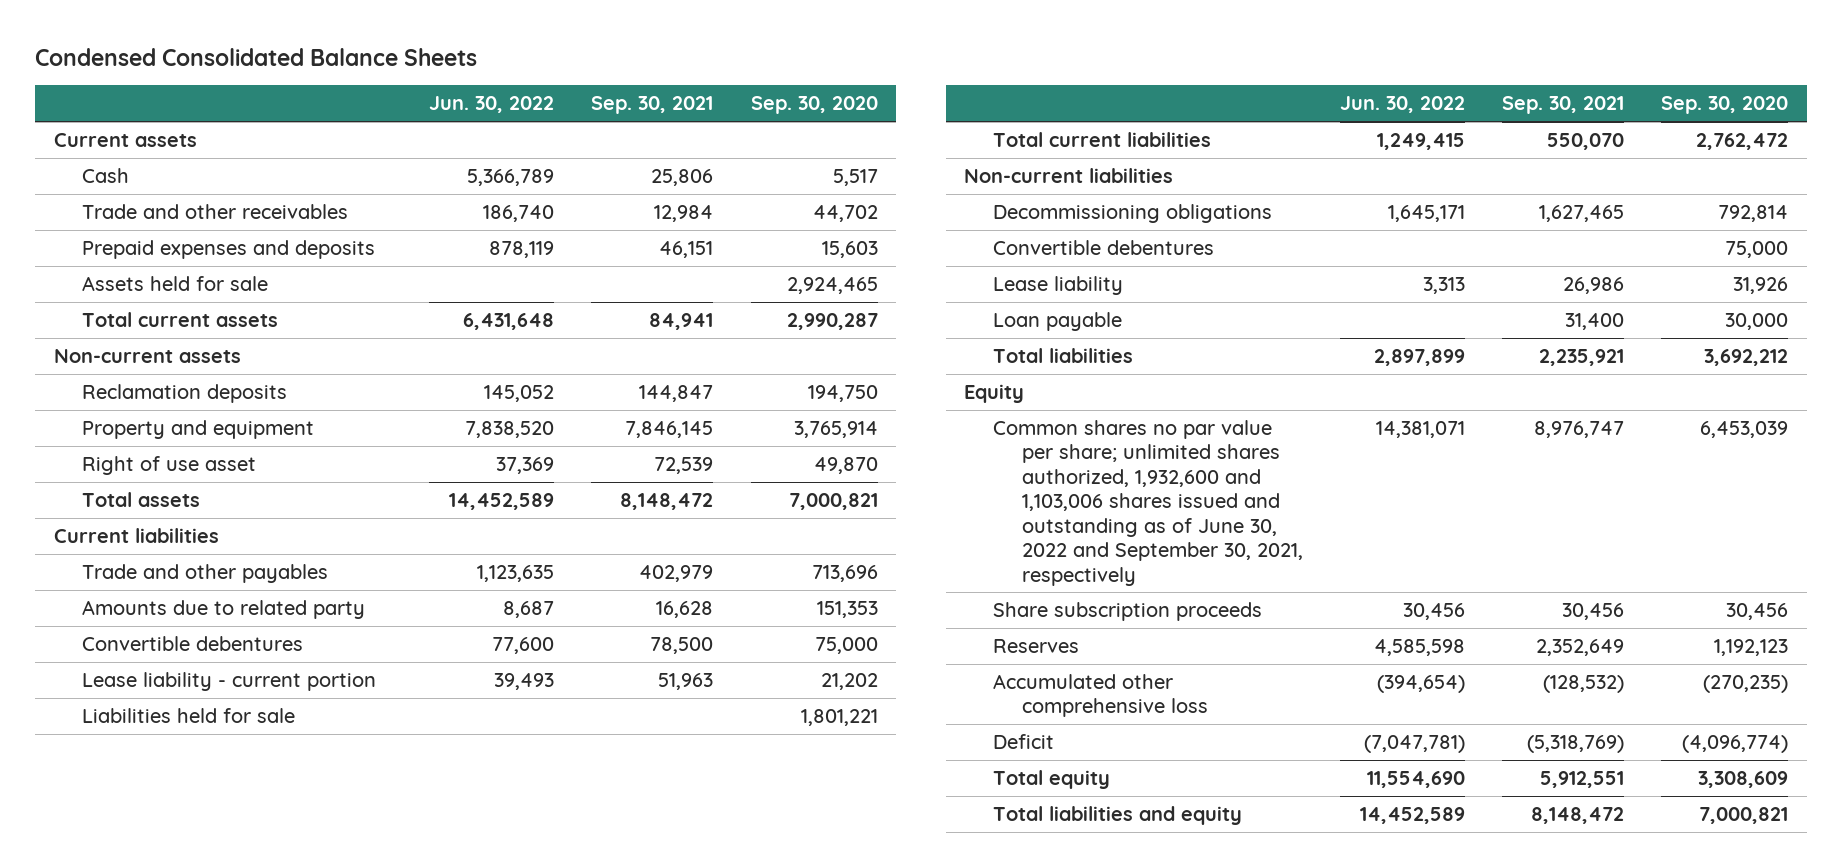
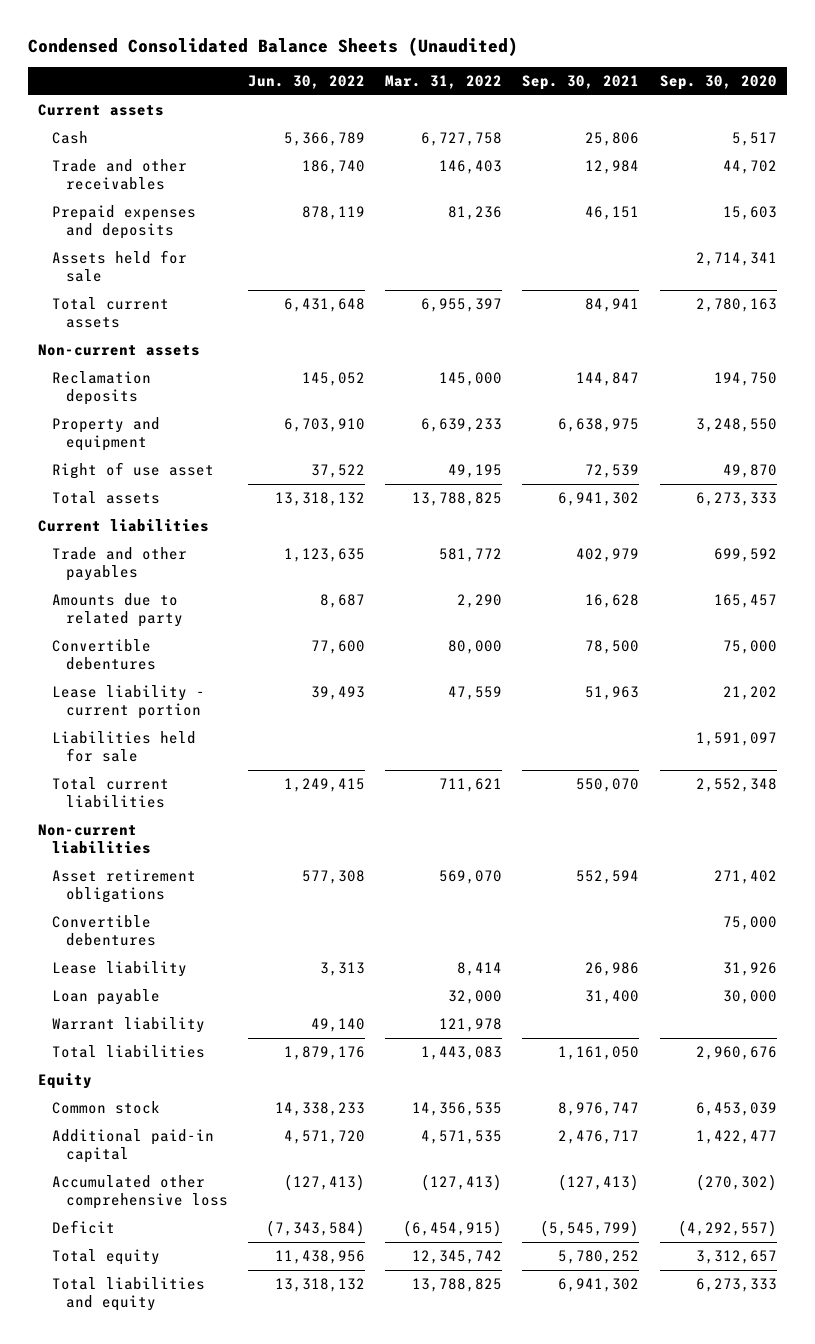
- Condensed Consolidated Balance Sheets
+ Condensed Consolidated Balance Sheets (Unaudited)
- | Jun. 30, 2022 | Sep. 30, 2021 | Sep. 30, 2020
+ | Jun. 30, 2022 | Mar. 31, 2022 | Sep. 30, 2021 | Sep. 30, 2020
- Assets held for sale | | | 2,924,465
- Total current assets | 6,431,648 | 84,941 | 2,990,287
+ Assets held for sale | | | | 2,714,341
+ Total current assets | 6,431,648 | 6,955,397 | 84,941 | 2,780,163
- Property and equipment | 7,838,520 | 7,846,145 | 3,765,914
- Right of use asset | 37,369 | 72,539 | 49,870
- Total assets | 14,452,589 | 8,148,472 | 7,000,821
+ Property and equipment | 6,703,910 | 6,639,233 | 6,638,975 | 3,248,550
+ Right of use asset | 37,522 | 49,195 | 72,539 | 49,870
+ Total assets | 13,318,132 | 13,788,825 | 6,941,302 | 6,273,333
- Trade and other payables | 1,123,635 | 402,979 | 713,696
- Amounts due to related party | 8,687 | 16,628 | 151,353
+ Trade and other payables | 1,123,635 | 581,772 | 402,979 | 699,592
+ Amounts due to related party | 8,687 | 2,290 | 16,628 | 165,457
- Liabilities held for sale | | | 1,801,221
- Total current liabilities | 1,249,415 | 550,070 | 2,762,472
+ Liabilities held for sale | | | | 1,591,097
+ Total current liabilities | 1,249,415 | 711,621 | 550,070 | 2,552,348
- Decommissioning obligations | 1,645,171 | 1,627,465 | 792,814
+ Asset retirement obligations | 577,308 | 569,070 | 552,594 | 271,402
- Total liabilities | 2,897,899 | 2,235,921 | 3,692,212
+ Warrant liability | 49,140 | 121,978 | |
+ Total liabilities | 1,879,176 | 1,443,083 | 1,161,050 | 2,960,676
- Common shares no par value per share; unlimited shares authorized, 1,932,600 and 1,103,006 shares issued and outstanding as of June 30, 2022 and September 30, 2021, respectively | 14,381,071 | 8,976,747 | 6,453,039
- Share subscription proceeds | 30,456 | 30,456 | 30,456
- Reserves | 4,585,598 | 2,352,649 | 1,192,123
- Accumulated other comprehensive loss | (394,654) | (128,532) | (270,235)
- Deficit | (7,047,781) | (5,318,769) | (4,096,774)
- Total equity | 11,554,690 | 5,912,551 | 3,308,609
- Total liabilities and equity | 14,452,589 | 8,148,472 | 7,000,821
+ Common stock | 14,338,233 | 14,356,535 | 8,976,747 | 6,453,039
+ Additional paid-in capital | 4,571,720 | 4,571,535 | 2,476,717 | 1,422,477
+ Accumulated other comprehensive loss | (127,413) | (127,413) | (127,413) | (270,302)
+ Deficit | (7,343,584) | (6,454,915) | (5,545,799) | (4,292,557)
+ Total equity | 11,438,956 | 12,345,742 | 5,780,252 | 3,312,657
+ Total liabilities and equity | 13,318,132 | 13,788,825 | 6,941,302 | 6,273,333

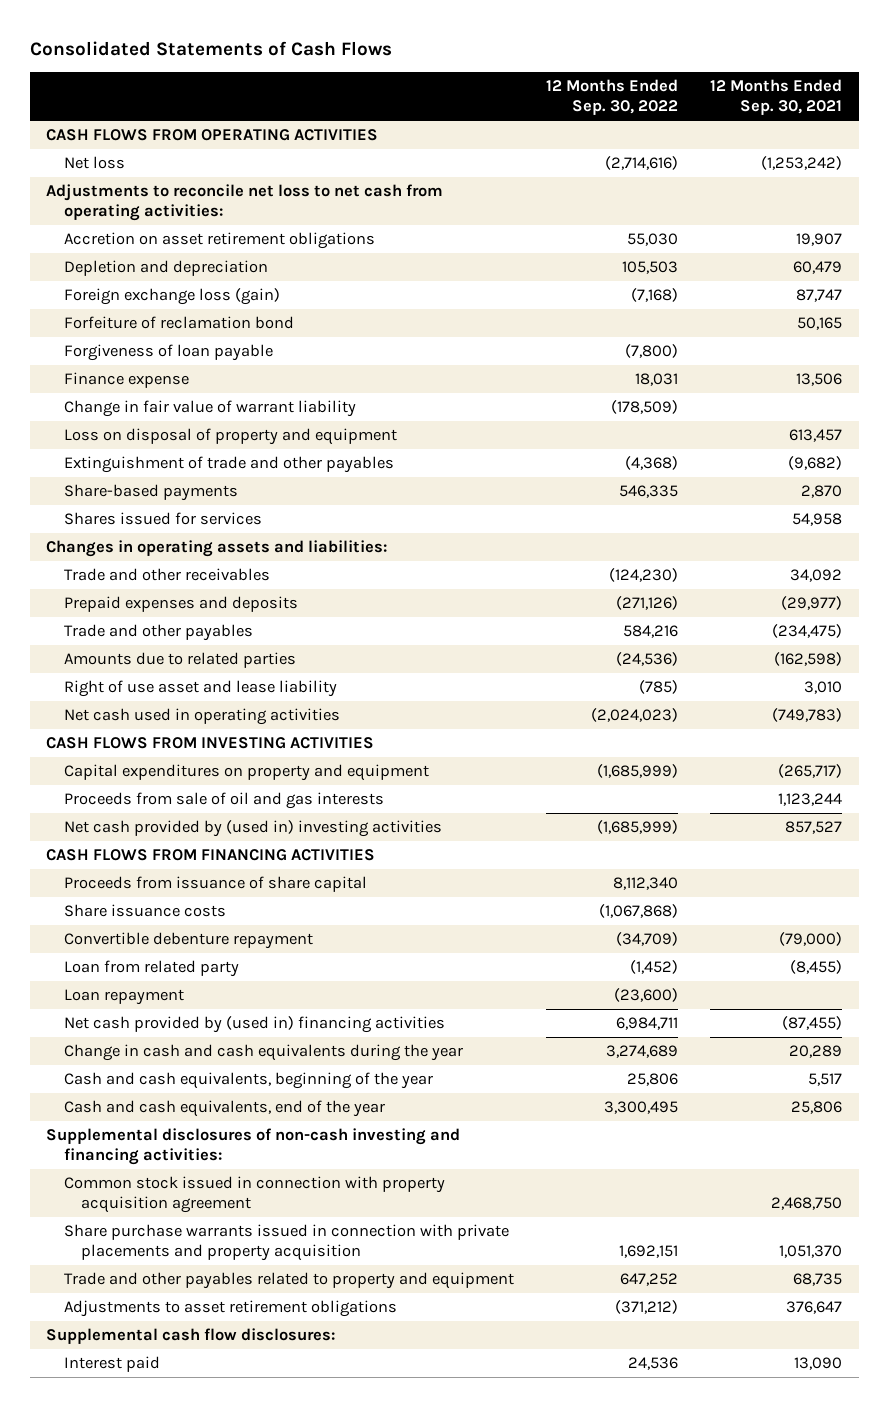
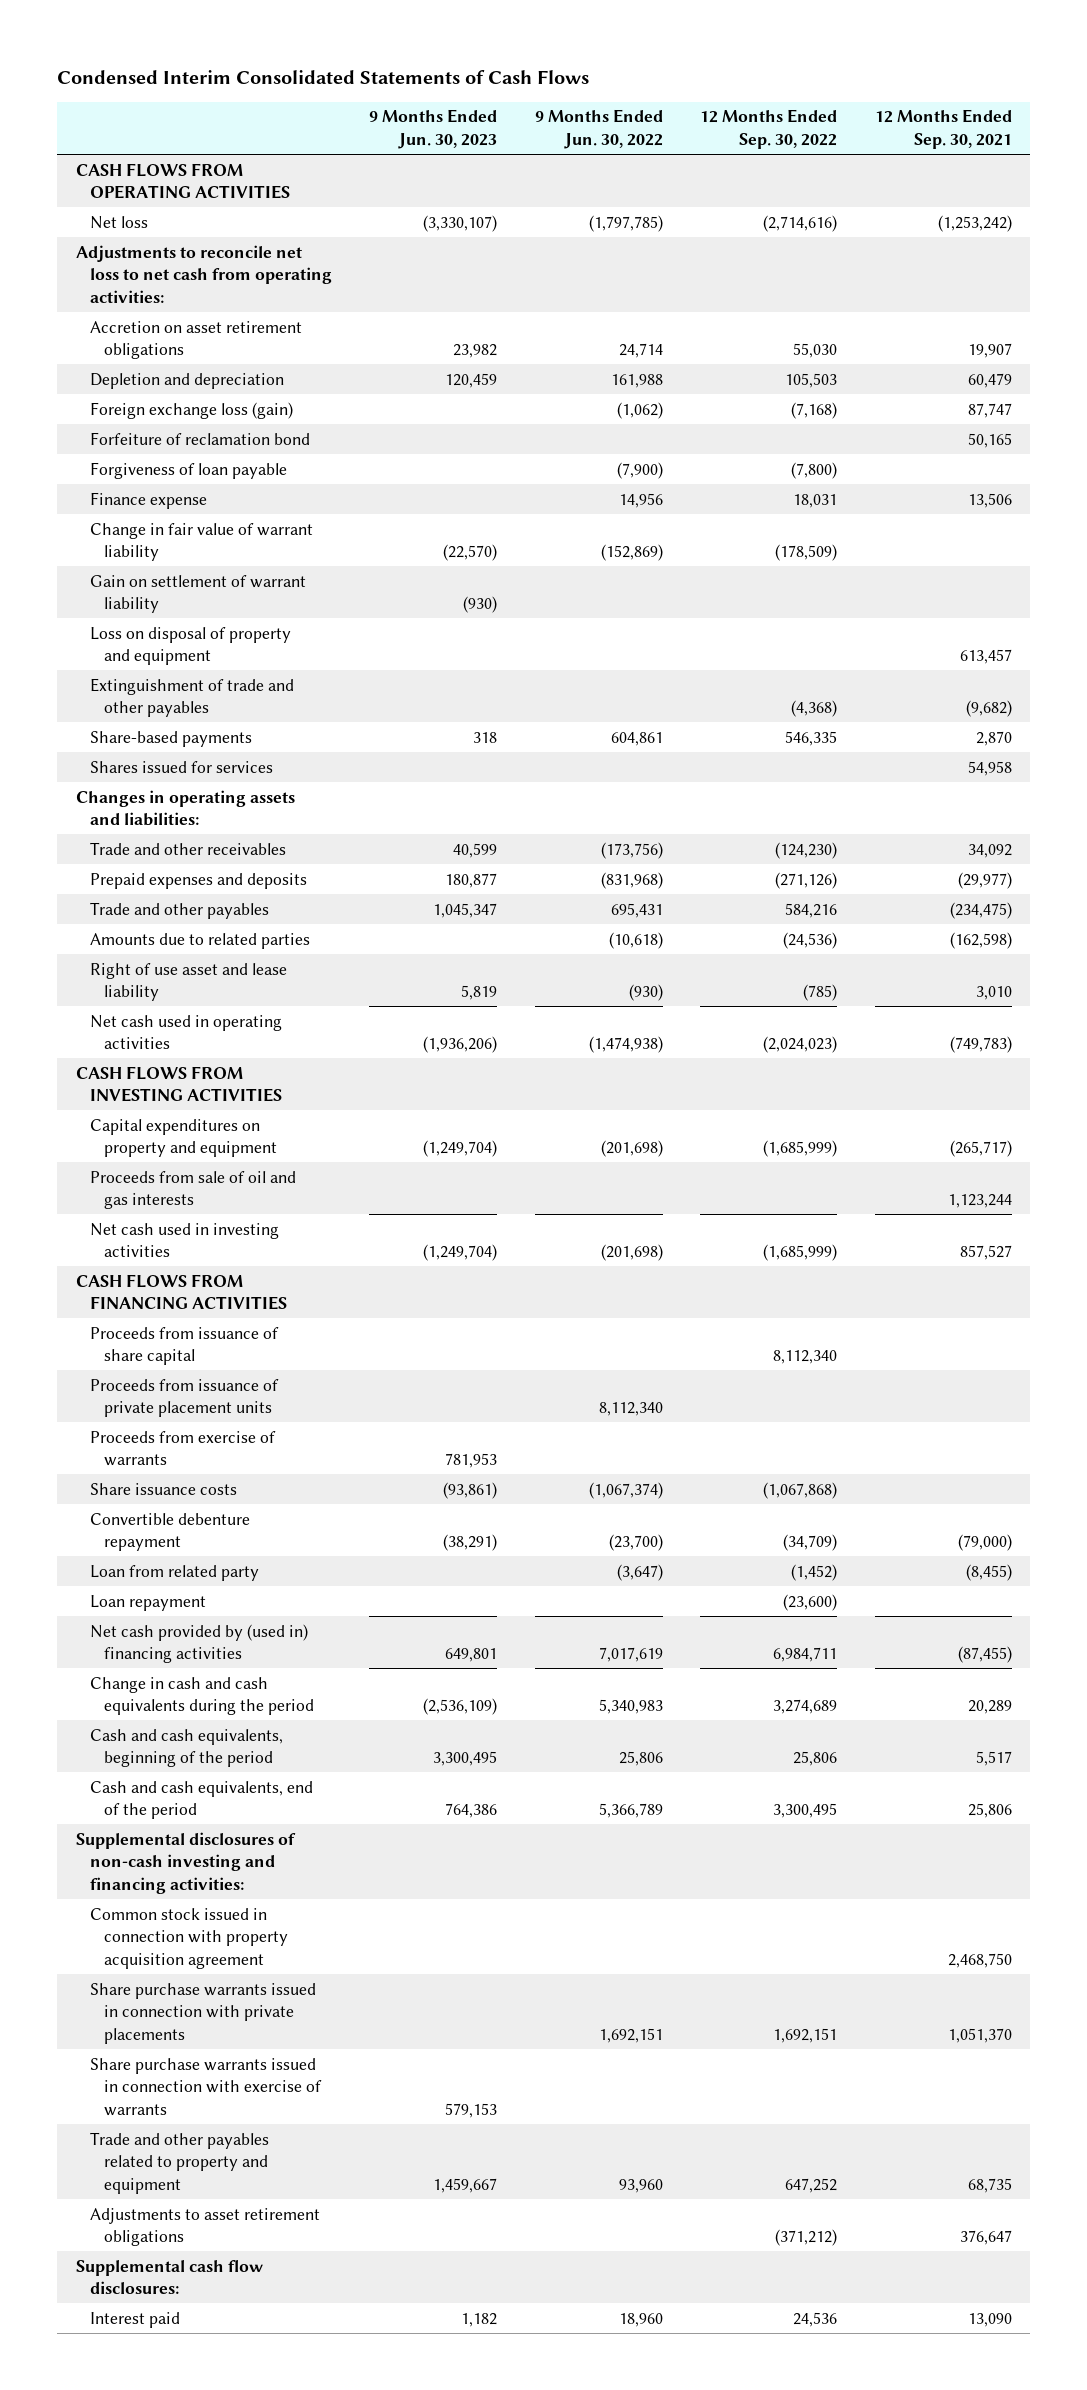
- Consolidated Statements of Cash Flows
+ Condensed Interim Consolidated Statements of Cash Flows
- | 12 Months Ended Sep. 30, 2022 | 12 Months Ended Sep. 30, 2021
+ | 9 Months Ended Jun. 30, 2023 | 9 Months Ended Jun. 30, 2022 | 12 Months Ended Sep. 30, 2022 | 12 Months Ended Sep. 30, 2021
+ Gain on settlement of warrant liability | (930) | | |
- Net cash provided by (used in) investing activities | (1,685,999) | 857,527
+ Net cash used in investing activities | (1,249,704) | (201,698) | (1,685,999) | 857,527
+ Proceeds from issuance of private placement units | | 8,112,340 | |
+ Proceeds from exercise of warrants | 781,953 | | |
- Change in cash and cash equivalents during the year | 3,274,689 | 20,289
- Cash and cash equivalents, beginning of the year | 25,806 | 5,517
- Cash and cash equivalents, end of the year | 3,300,495 | 25,806
+ Change in cash and cash equivalents during the period | (2,536,109) | 5,340,983 | 3,274,689 | 20,289
+ Cash and cash equivalents, beginning of the period | 3,300,495 | 25,806 | 25,806 | 5,517
+ Cash and cash equivalents, end of the period | 764,386 | 5,366,789 | 3,300,495 | 25,806
- Share purchase warrants issued in connection with private placements and property acquisition | 1,692,151 | 1,051,370
+ Share purchase warrants issued in connection with private placements | | 1,692,151 | 1,692,151 | 1,051,370
+ Share purchase warrants issued in connection with exercise of warrants | 579,153 | | |

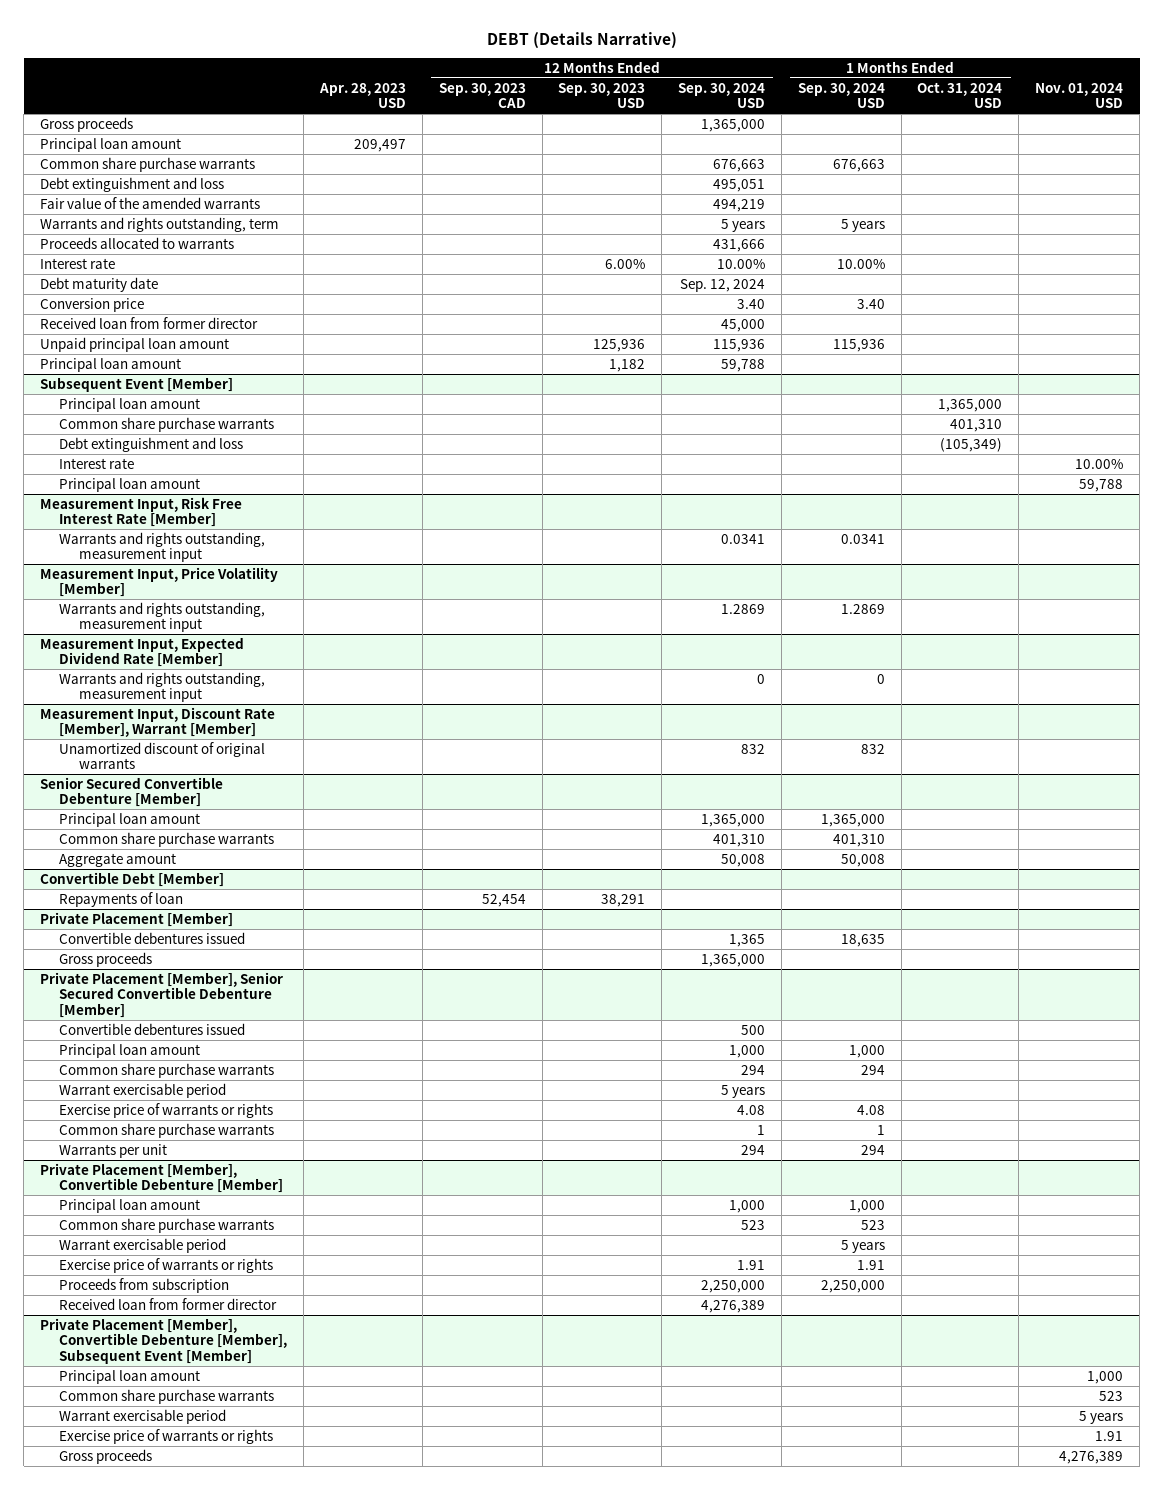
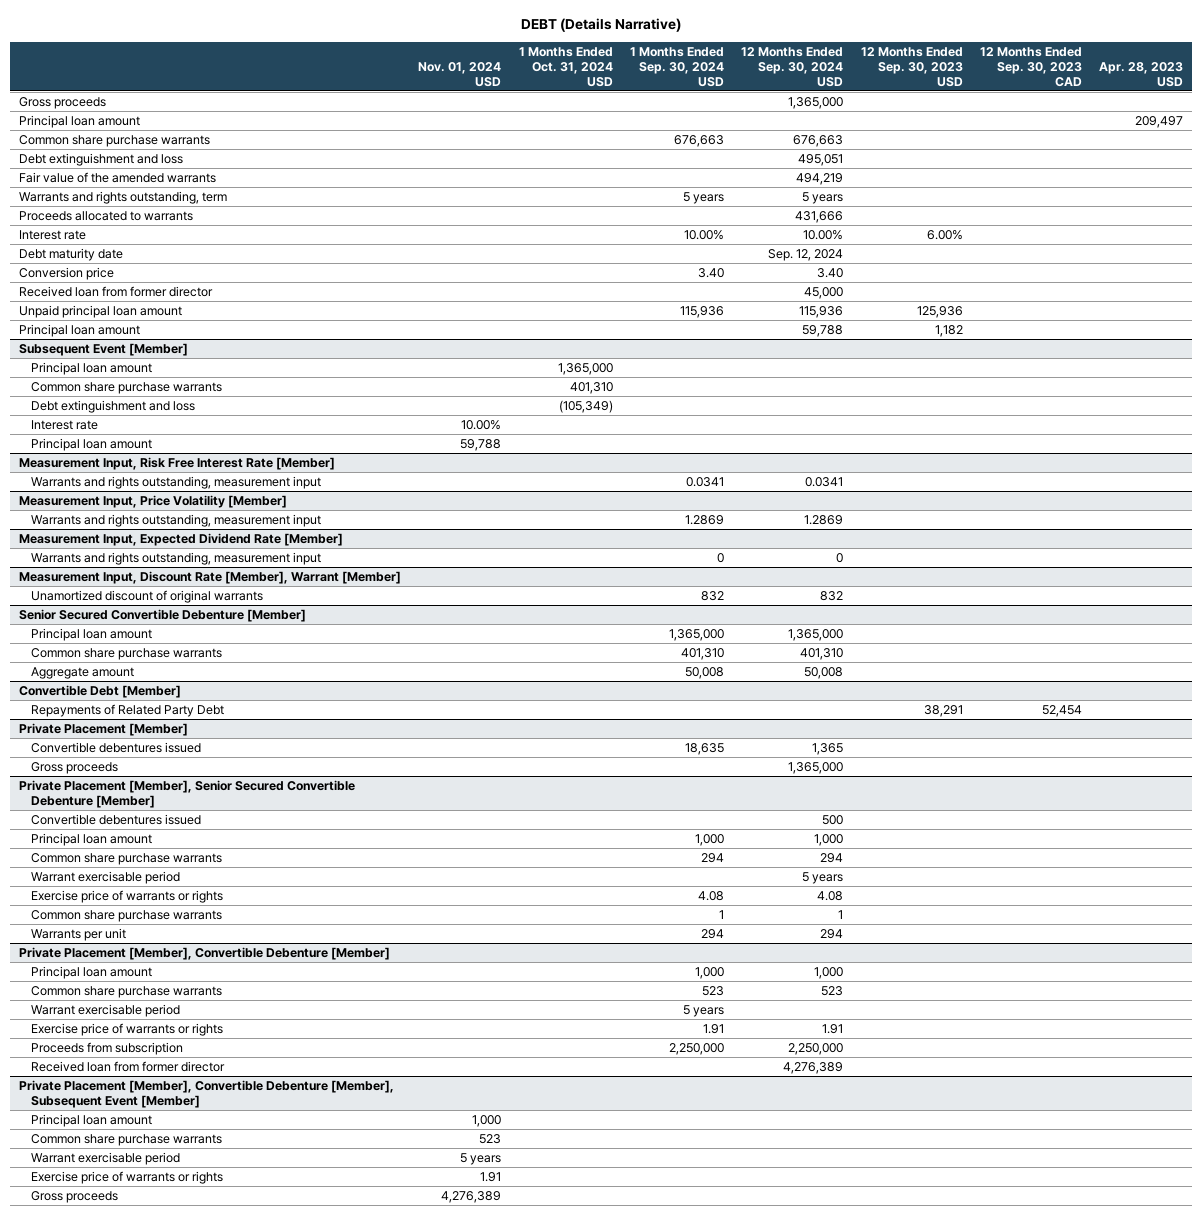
- | Apr. 28, 2023 USD | 12 Months Ended Sep. 30, 2023 CAD | 12 Months Ended Sep. 30, 2023 USD | 12 Months Ended Sep. 30, 2024 USD | 1 Months Ended Sep. 30, 2024 USD | 1 Months Ended Oct. 31, 2024 USD | Nov. 01, 2024 USD
+ | Nov. 01, 2024 USD | 1 Months Ended Oct. 31, 2024 USD | 1 Months Ended Sep. 30, 2024 USD | 12 Months Ended Sep. 30, 2024 USD | 12 Months Ended Sep. 30, 2023 USD | 12 Months Ended Sep. 30, 2023 CAD | Apr. 28, 2023 USD
@ Convertible Debt [Member]
- Repayments of loan | | 52,454 | 38,291 | | | |
+ Repayments of Related Party Debt | | | | | 38,291 | 52,454 |

